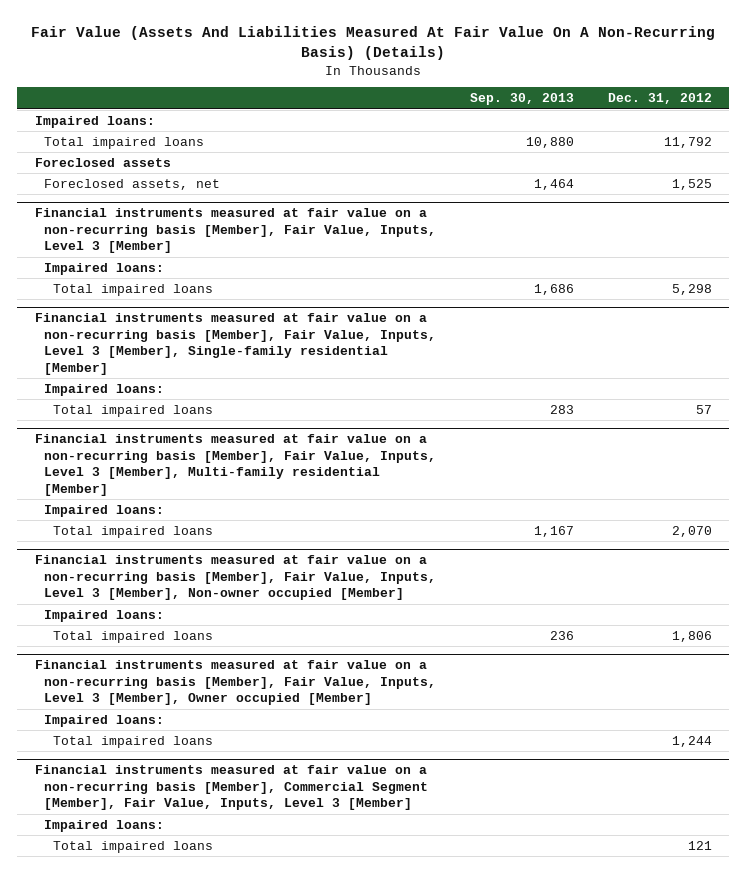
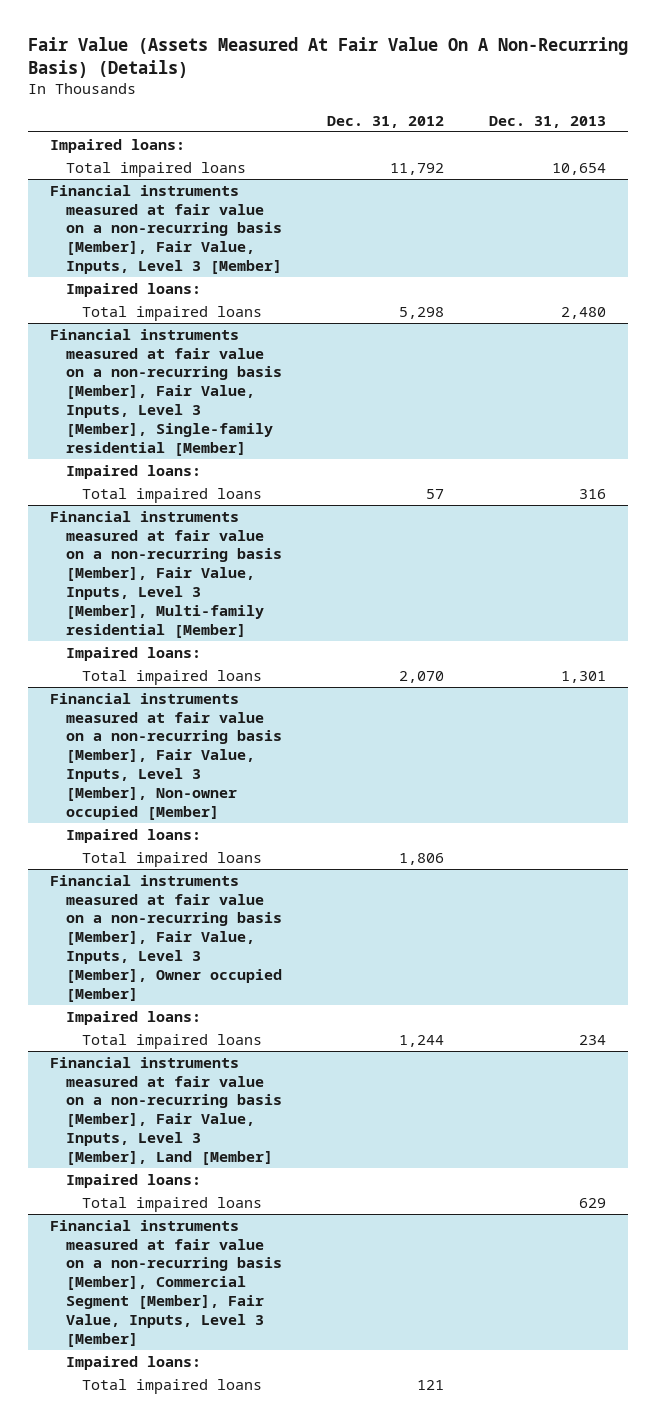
- Fair Value (Assets And Liabilities Measured At Fair Value On A Non-Recurring Basis) (Details)
+ Fair Value (Assets Measured At Fair Value On A Non-Recurring Basis) (Details)
- | Sep. 30, 2013 | Dec. 31, 2012
+ | Dec. 31, 2012 | Dec. 31, 2013
- Foreclosed assets
- Foreclosed assets, net | 1,464 | 1,525
+ Financial instruments measured at fair value on a non-recurring basis [Member], Fair Value, Inputs, Level 3 [Member], Land [Member]
+ Impaired loans:
+ Total impaired loans | | 629

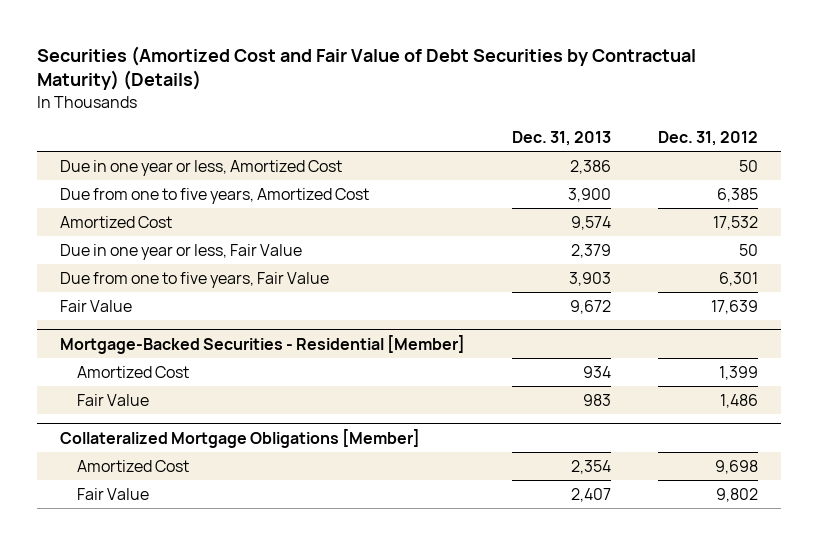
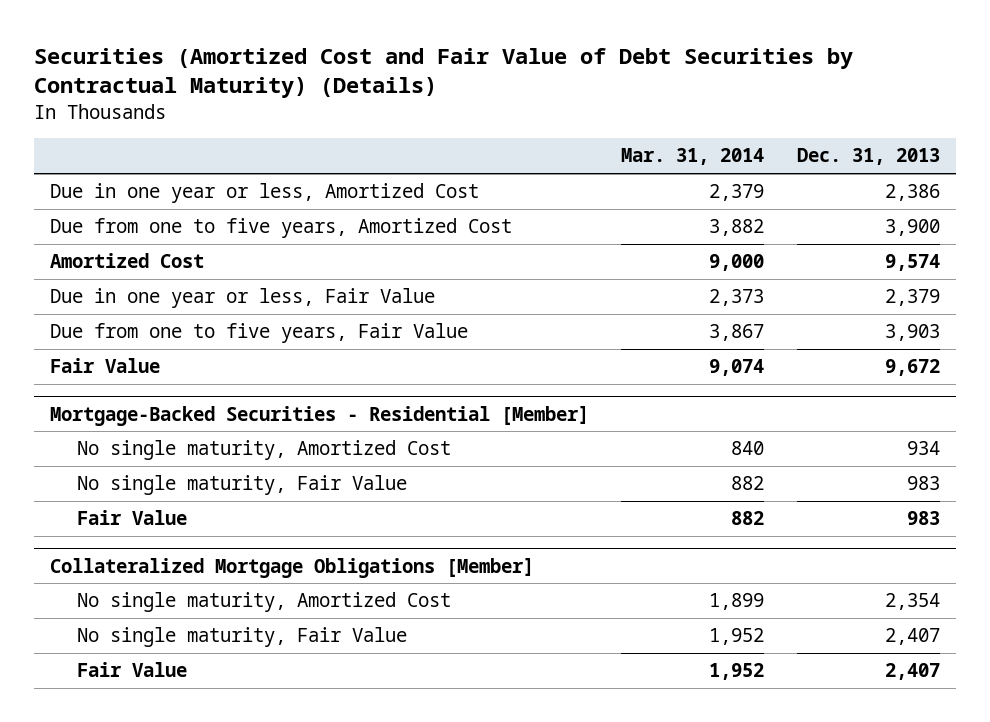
- | Dec. 31, 2013 | Dec. 31, 2012
+ | Mar. 31, 2014 | Dec. 31, 2013
@ Mortgage-Backed Securities - Residential [Member]
- Amortized Cost | 934 | 1,399
+ No single maturity, Amortized Cost | 840 | 934
+ No single maturity, Fair Value | 882 | 983
@ Collateralized Mortgage Obligations [Member]
- Amortized Cost | 2,354 | 9,698
+ No single maturity, Amortized Cost | 1,899 | 2,354
+ No single maturity, Fair Value | 1,952 | 2,407

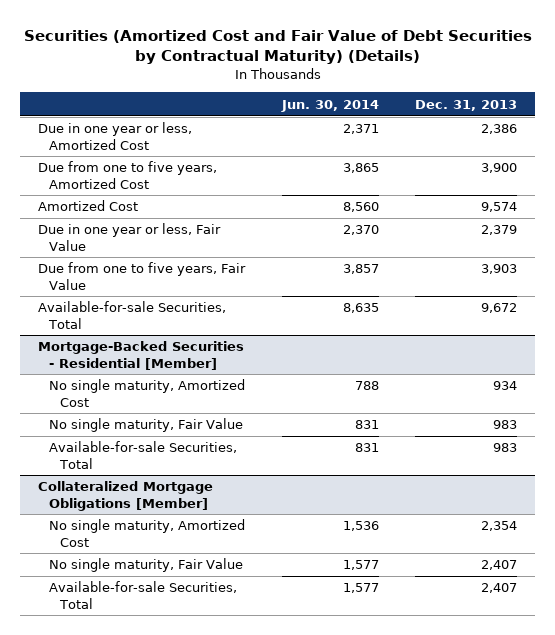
- | Mar. 31, 2014 | Dec. 31, 2013
+ | Jun. 30, 2014 | Dec. 31, 2013
- Fair Value | 9,074 | 9,672
+ Available-for-sale Securities, Total | 8,635 | 9,672
@ Mortgage-Backed Securities - Residential [Member]
- Fair Value | 882 | 983
+ Available-for-sale Securities, Total | 831 | 983
@ Collateralized Mortgage Obligations [Member]
- Fair Value | 1,952 | 2,407
+ Available-for-sale Securities, Total | 1,577 | 2,407

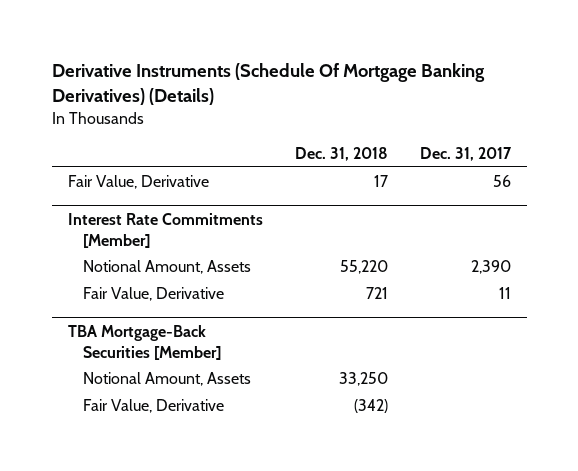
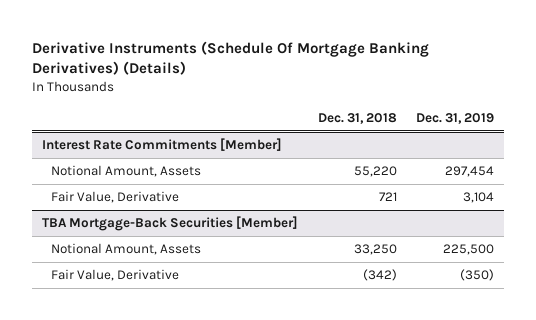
- | Dec. 31, 2018 | Dec. 31, 2017
+ | Dec. 31, 2018 | Dec. 31, 2019
- Fair Value, Derivative | 17 | 56

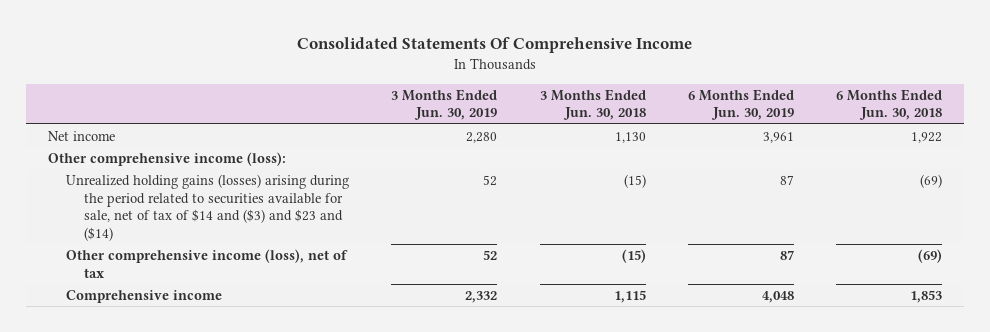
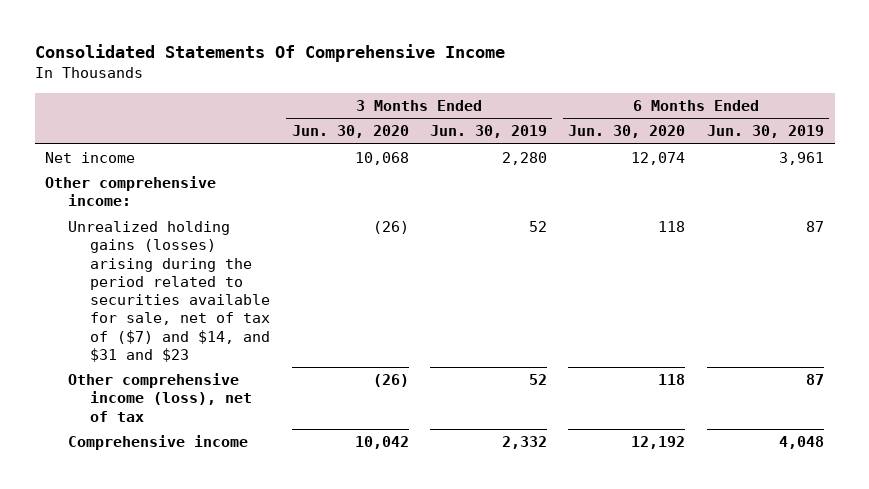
- | 3 Months Ended Jun. 30, 2019 | 3 Months Ended Jun. 30, 2018 | 6 Months Ended Jun. 30, 2019 | 6 Months Ended Jun. 30, 2018
+ | 3 Months Ended Jun. 30, 2020 | 3 Months Ended Jun. 30, 2019 | 6 Months Ended Jun. 30, 2020 | 6 Months Ended Jun. 30, 2019
- Other comprehensive income (loss):
- Unrealized holding gains (losses) arising during the period related to securities available for sale, net of tax of $14 and ($3) and $23 and ($14) | 52 | (15) | 87 | (69)
+ Other comprehensive income:
+ Unrealized holding gains (losses) arising during the period related to securities available for sale, net of tax of ($7) and $14, and $31 and $23 | (26) | 52 | 118 | 87

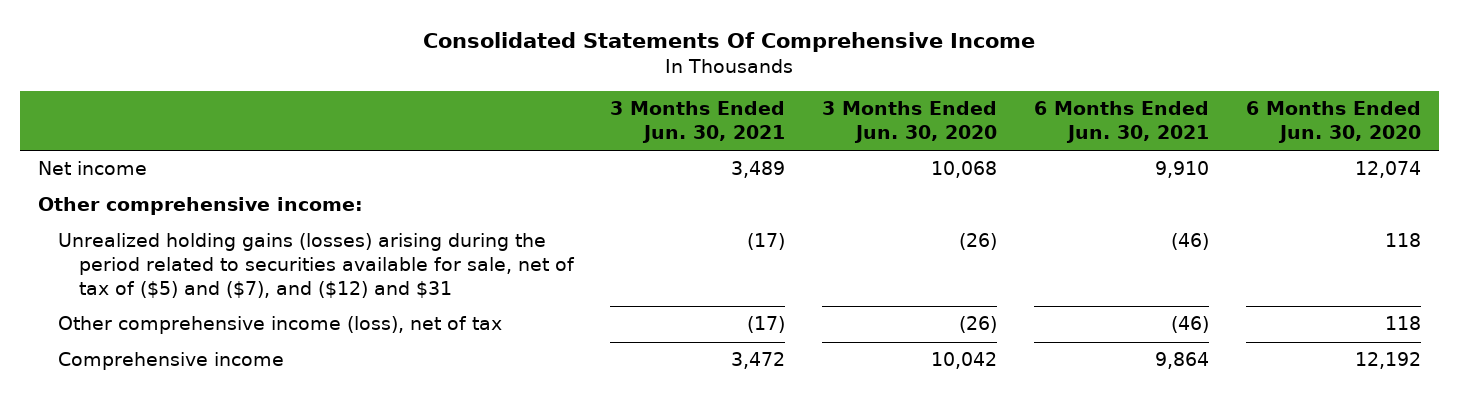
- | 3 Months Ended Jun. 30, 2020 | 3 Months Ended Jun. 30, 2019 | 6 Months Ended Jun. 30, 2020 | 6 Months Ended Jun. 30, 2019
+ | 3 Months Ended Jun. 30, 2021 | 3 Months Ended Jun. 30, 2020 | 6 Months Ended Jun. 30, 2021 | 6 Months Ended Jun. 30, 2020
- Unrealized holding gains (losses) arising during the period related to securities available for sale, net of tax of ($7) and $14, and $31 and $23 | (26) | 52 | 118 | 87
+ Unrealized holding gains (losses) arising during the period related to securities available for sale, net of tax of ($5) and ($7), and ($12) and $31 | (17) | (26) | (46) | 118

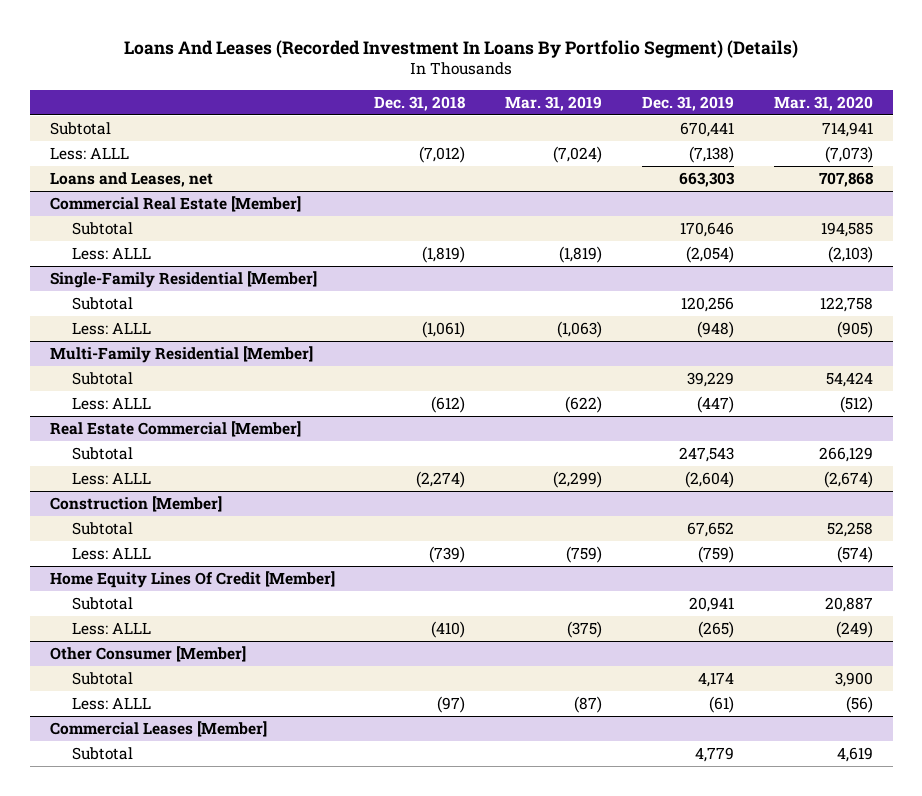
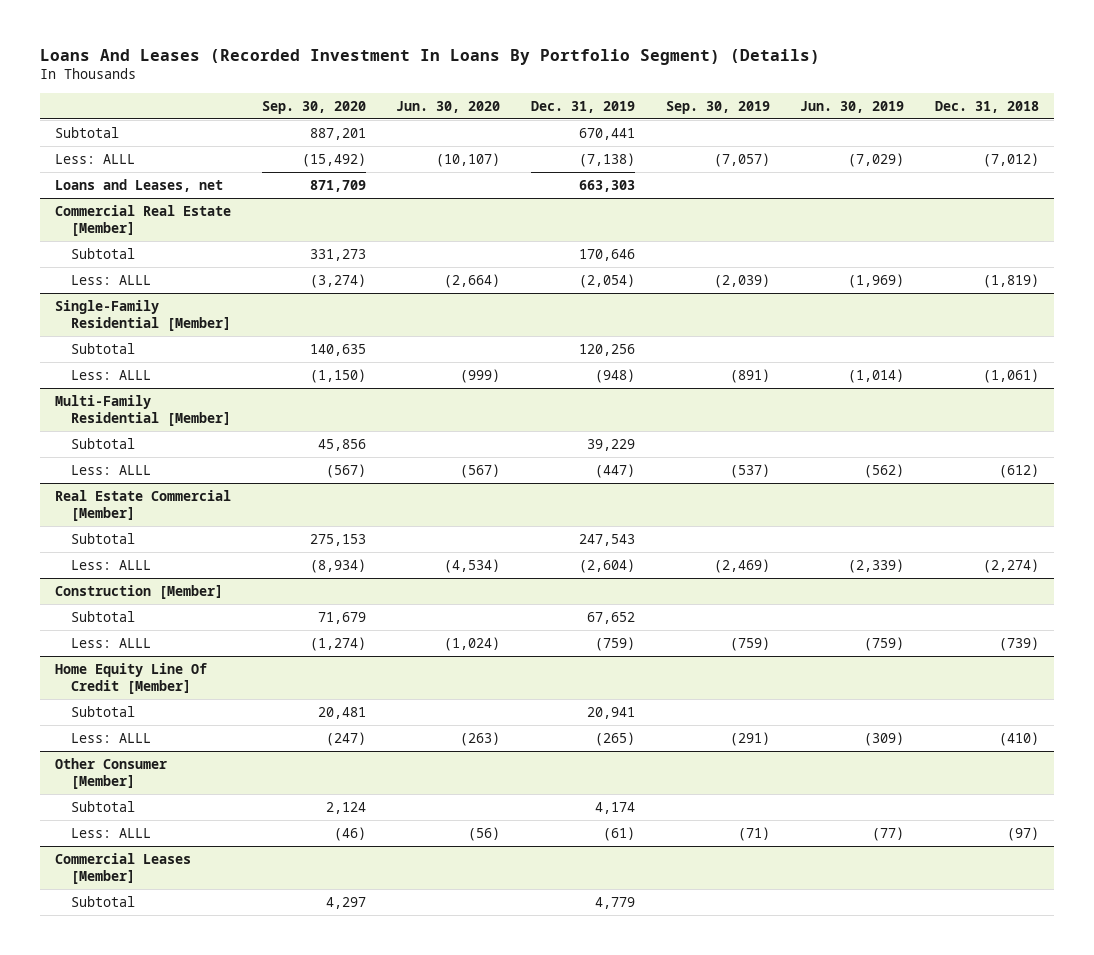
- | Dec. 31, 2018 | Mar. 31, 2019 | Dec. 31, 2019 | Mar. 31, 2020
+ | Sep. 30, 2020 | Jun. 30, 2020 | Dec. 31, 2019 | Sep. 30, 2019 | Jun. 30, 2019 | Dec. 31, 2018
- Home Equity Lines Of Credit [Member]
+ Home Equity Line Of Credit [Member]

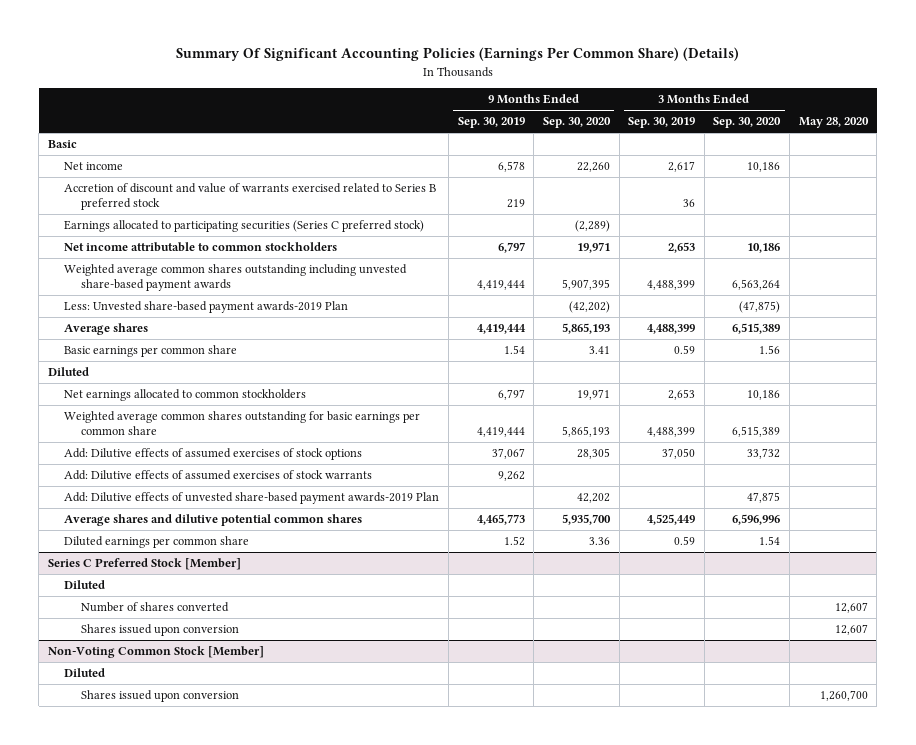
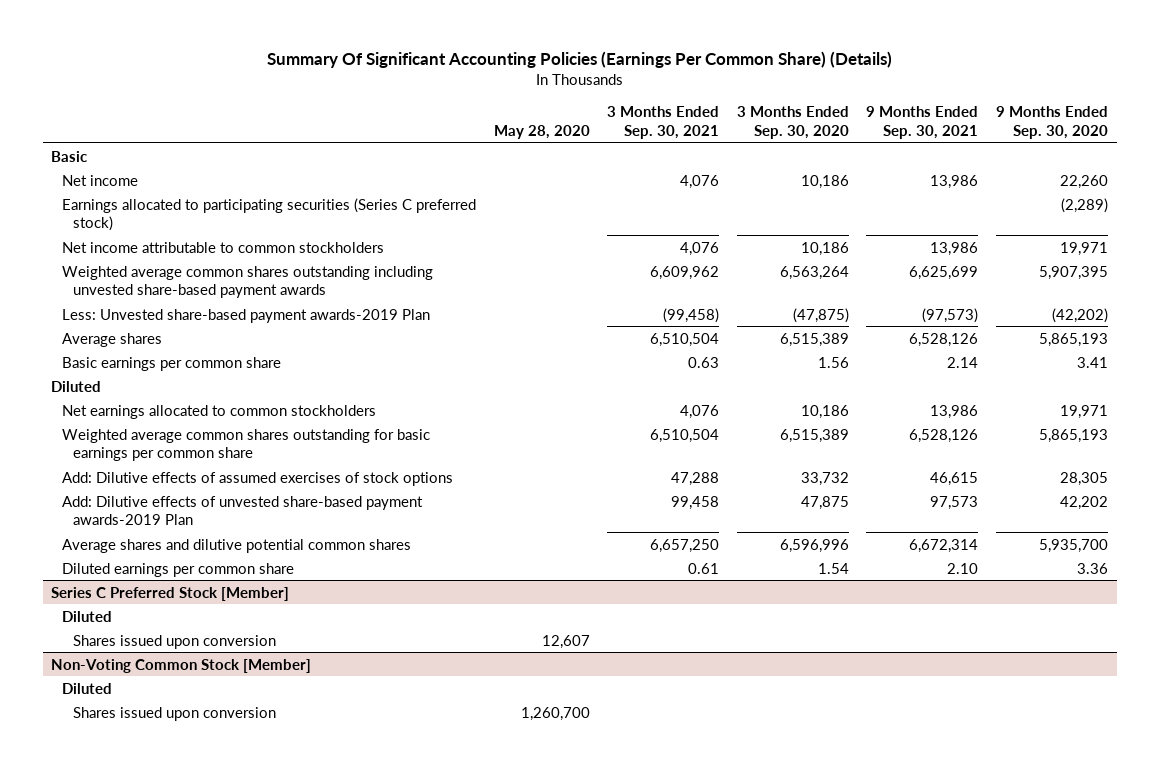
- | 9 Months Ended Sep. 30, 2019 | 9 Months Ended Sep. 30, 2020 | 3 Months Ended Sep. 30, 2019 | 3 Months Ended Sep. 30, 2020 | May 28, 2020
+ | May 28, 2020 | 3 Months Ended Sep. 30, 2021 | 3 Months Ended Sep. 30, 2020 | 9 Months Ended Sep. 30, 2021 | 9 Months Ended Sep. 30, 2020
- Accretion of discount and value of warrants exercised related to Series B preferred stock | 219 | | 36 | |
- Add: Dilutive effects of assumed exercises of stock warrants | 9,262 | | | |
@ Series C Preferred Stock [Member]
- Number of shares converted | | | | | 12,607

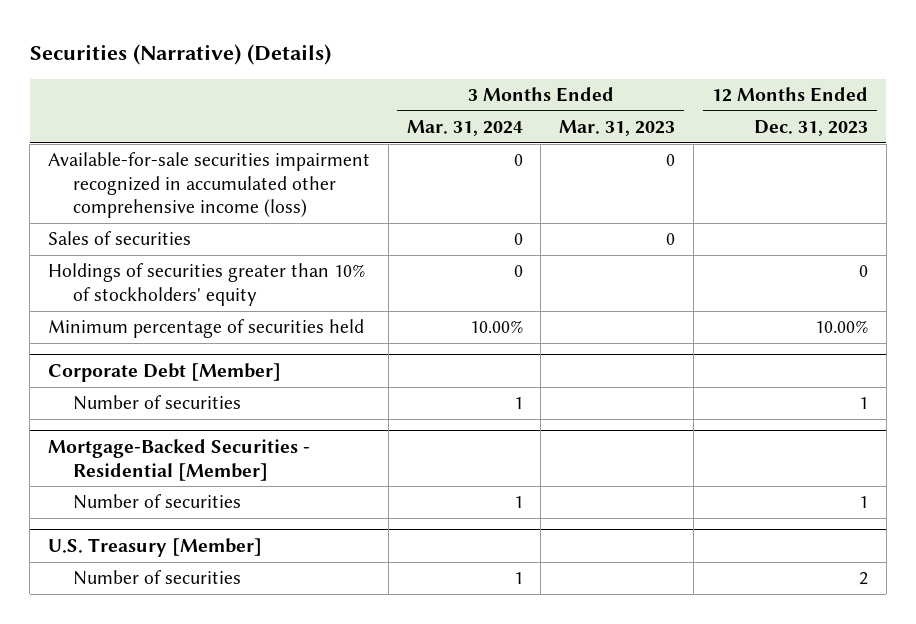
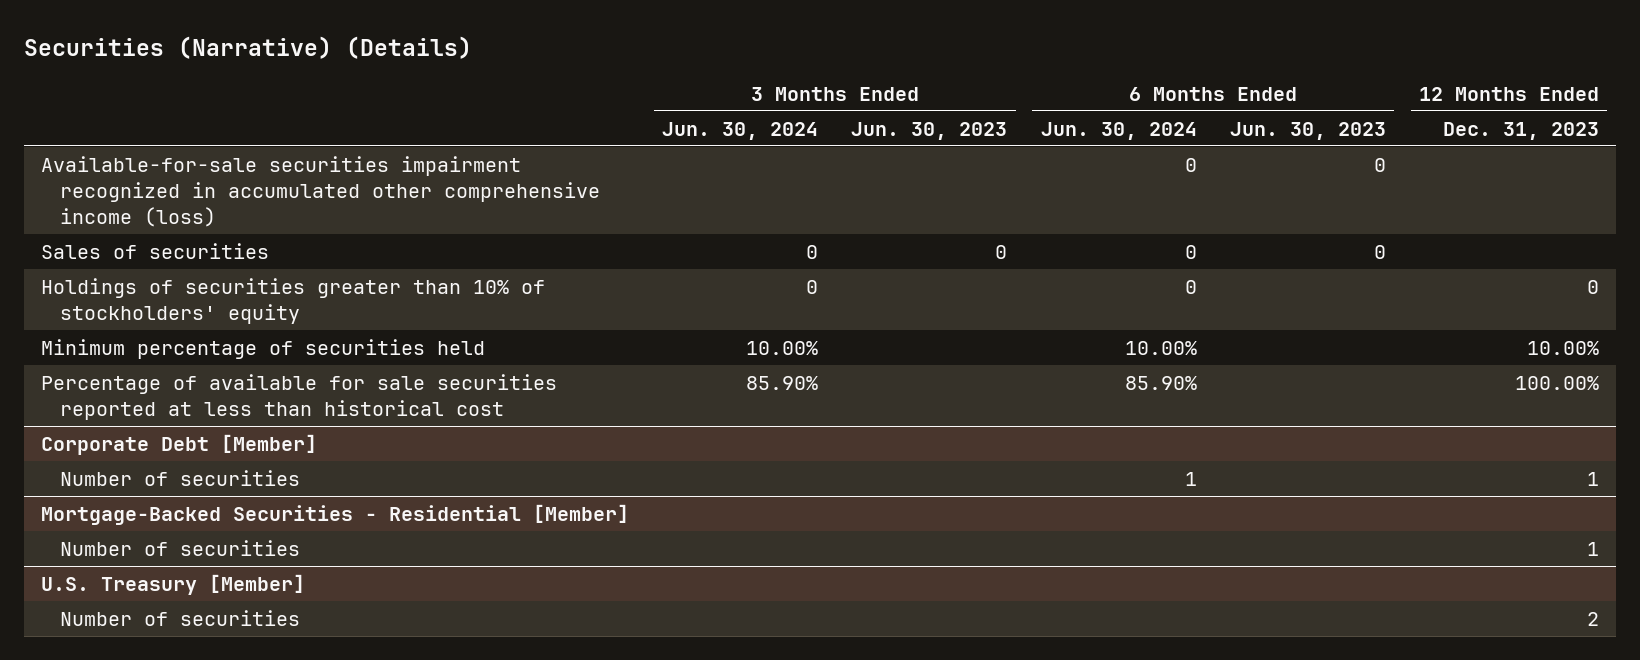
- | 3 Months Ended Mar. 31, 2024 | 3 Months Ended Mar. 31, 2023 | 12 Months Ended Dec. 31, 2023
+ | 3 Months Ended Jun. 30, 2024 | 3 Months Ended Jun. 30, 2023 | 6 Months Ended Jun. 30, 2024 | 6 Months Ended Jun. 30, 2023 | 12 Months Ended Dec. 31, 2023
+ Percentage of available for sale securities reported at less than historical cost | 85.90% | | 85.90% | | 100.00%

